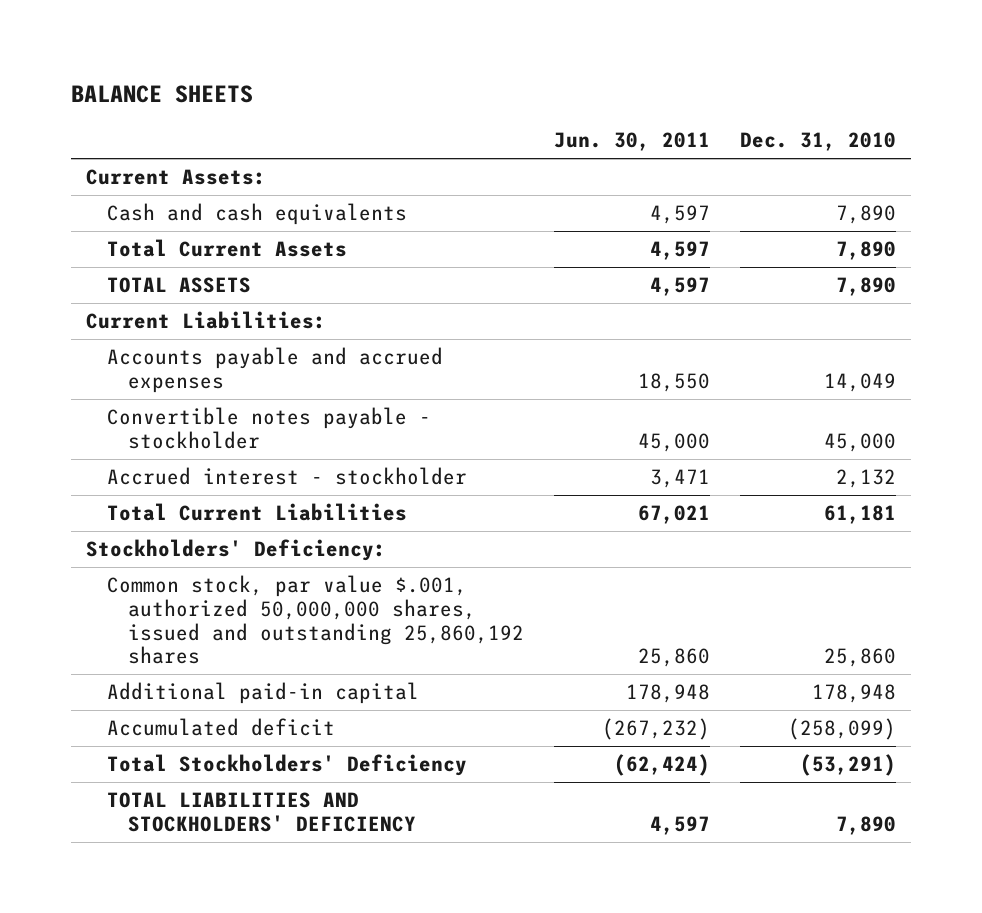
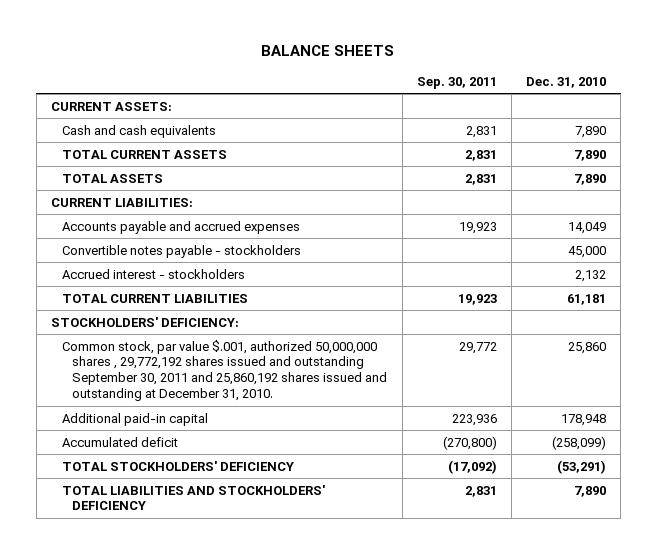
- | Jun. 30, 2011 | Dec. 31, 2010
+ | Sep. 30, 2011 | Dec. 31, 2010
- Current Assets:
+ CURRENT ASSETS:
- Total Current Assets | 4,597 | 7,890
+ TOTAL CURRENT ASSETS | 2,831 | 7,890
- Current Liabilities:
+ CURRENT LIABILITIES:
- Convertible notes payable - stockholder | 45,000 | 45,000
- Accrued interest - stockholder | 3,471 | 2,132
- Total Current Liabilities | 67,021 | 61,181
- Stockholders' Deficiency:
- Common stock, par value $.001, authorized 50,000,000 shares, issued and outstanding 25,860,192 shares | 25,860 | 25,860
+ Convertible notes payable - stockholders | | 45,000
+ Accrued interest - stockholders | | 2,132
+ TOTAL CURRENT LIABILITIES | 19,923 | 61,181
+ STOCKHOLDERS' DEFICIENCY:
+ Common stock, par value $.001, authorized 50,000,000 shares , 29,772,192 shares issued and outstanding September 30, 2011 and 25,860,192 shares issued and outstanding at December 31, 2010. | 29,772 | 25,860
- Total Stockholders' Deficiency | (62,424) | (53,291)
+ TOTAL STOCKHOLDERS' DEFICIENCY | (17,092) | (53,291)

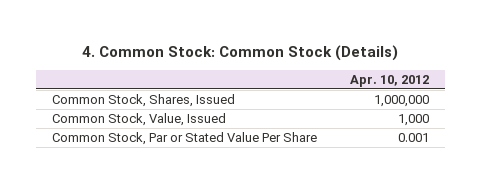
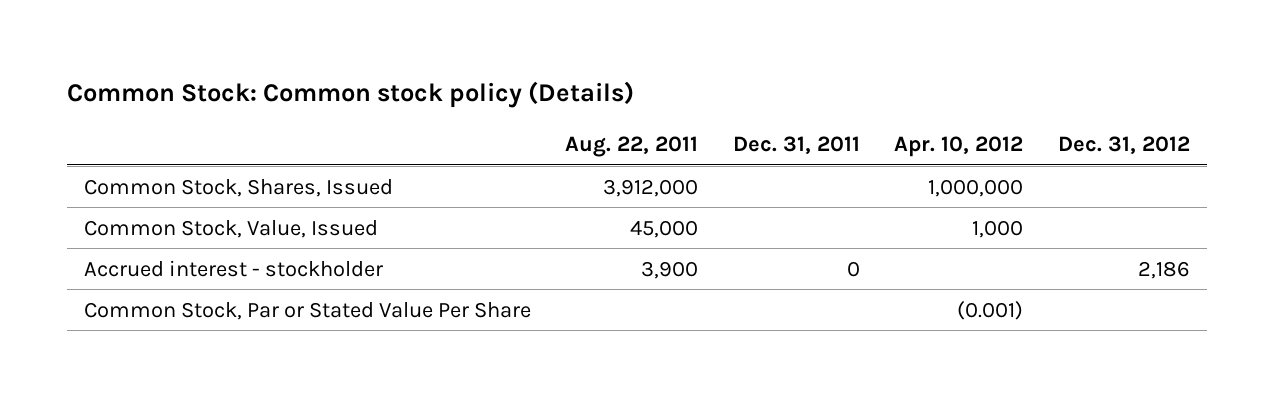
- 4. Common Stock: Common Stock (Details)
+ Common Stock: Common stock policy (Details)
- | Apr. 10, 2012
+ | Aug. 22, 2011 | Dec. 31, 2011 | Apr. 10, 2012 | Dec. 31, 2012
- Common Stock, Par or Stated Value Per Share | 0.001
+ Accrued interest - stockholder | 3,900 | 0 | | 2,186
+ Common Stock, Par or Stated Value Per Share | | | (0.001) |

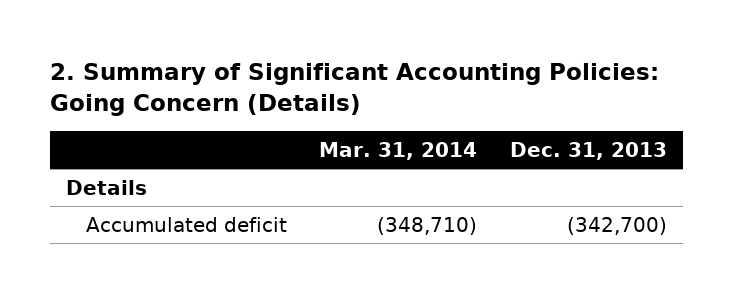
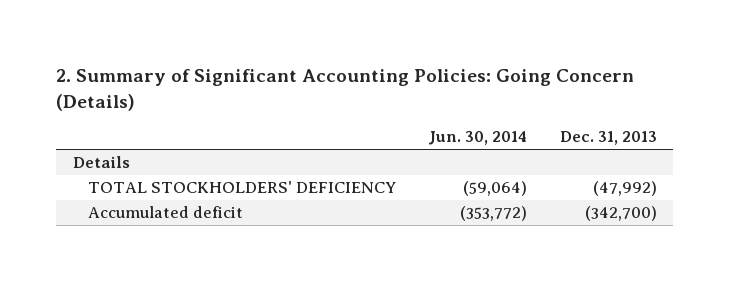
- | Mar. 31, 2014 | Dec. 31, 2013
+ | Jun. 30, 2014 | Dec. 31, 2013
+ TOTAL STOCKHOLDERS' DEFICIENCY | (59,064) | (47,992)

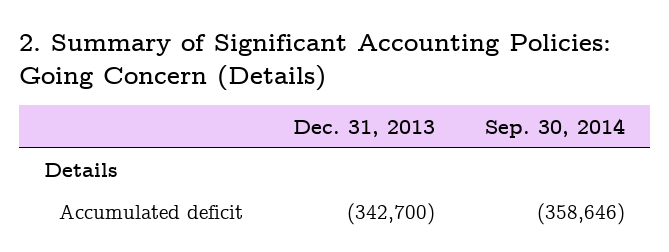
- | Jun. 30, 2014 | Dec. 31, 2013
+ | Dec. 31, 2013 | Sep. 30, 2014
- TOTAL STOCKHOLDERS' DEFICIENCY | (59,064) | (47,992)

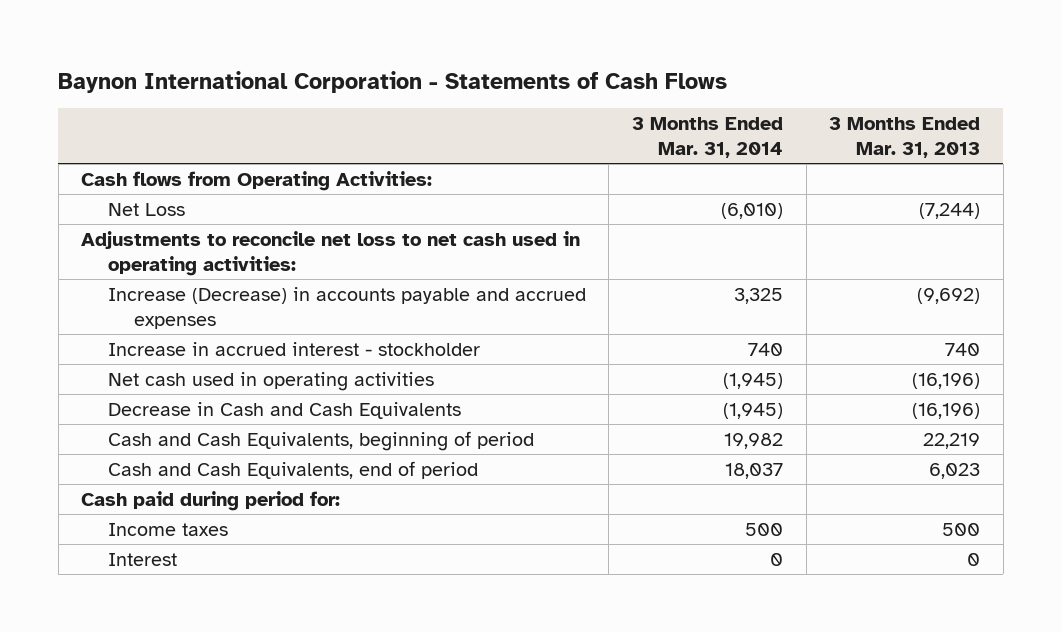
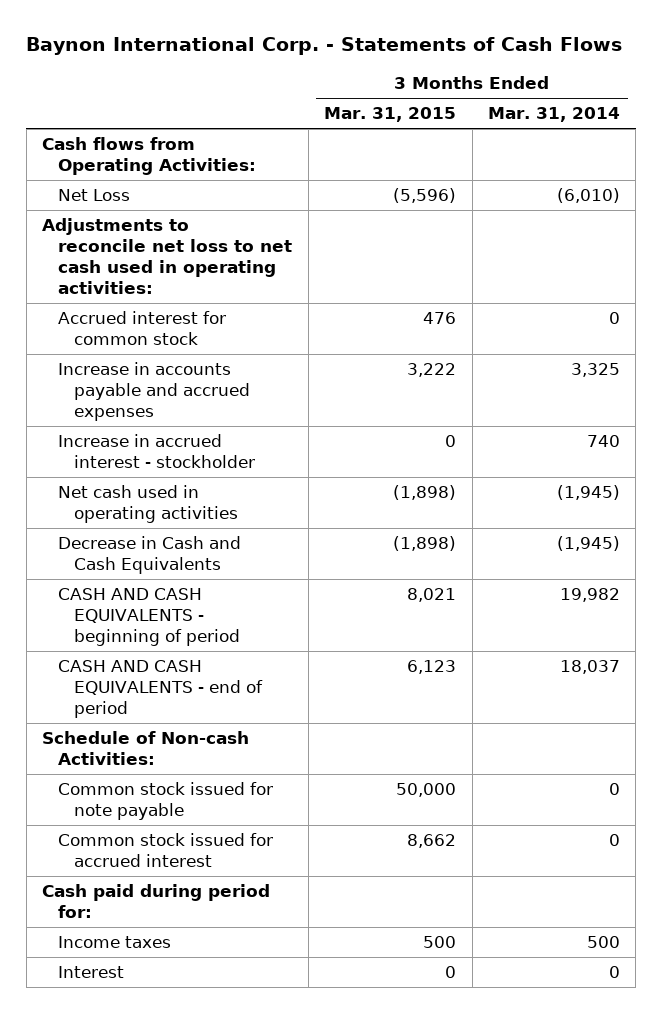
- Baynon International Corporation - Statements of Cash Flows
+ Baynon International Corp. - Statements of Cash Flows
- | 3 Months Ended Mar. 31, 2014 | 3 Months Ended Mar. 31, 2013
+ | 3 Months Ended Mar. 31, 2015 | 3 Months Ended Mar. 31, 2014
- Increase (Decrease) in accounts payable and accrued expenses | 3,325 | (9,692)
+ Accrued interest for common stock | 476 | 0
+ Increase in accounts payable and accrued expenses | 3,222 | 3,325
- Cash and Cash Equivalents, beginning of period | 19,982 | 22,219
- Cash and Cash Equivalents, end of period | 18,037 | 6,023
+ CASH AND CASH EQUIVALENTS - beginning of period | 8,021 | 19,982
+ CASH AND CASH EQUIVALENTS - end of period | 6,123 | 18,037
+ Schedule of Non-cash Activities:
+ Common stock issued for note payable | 50,000 | 0
+ Common stock issued for accrued interest | 8,662 | 0

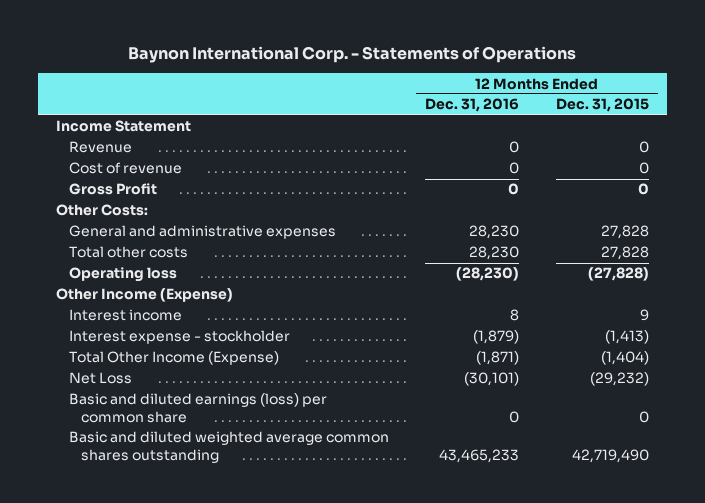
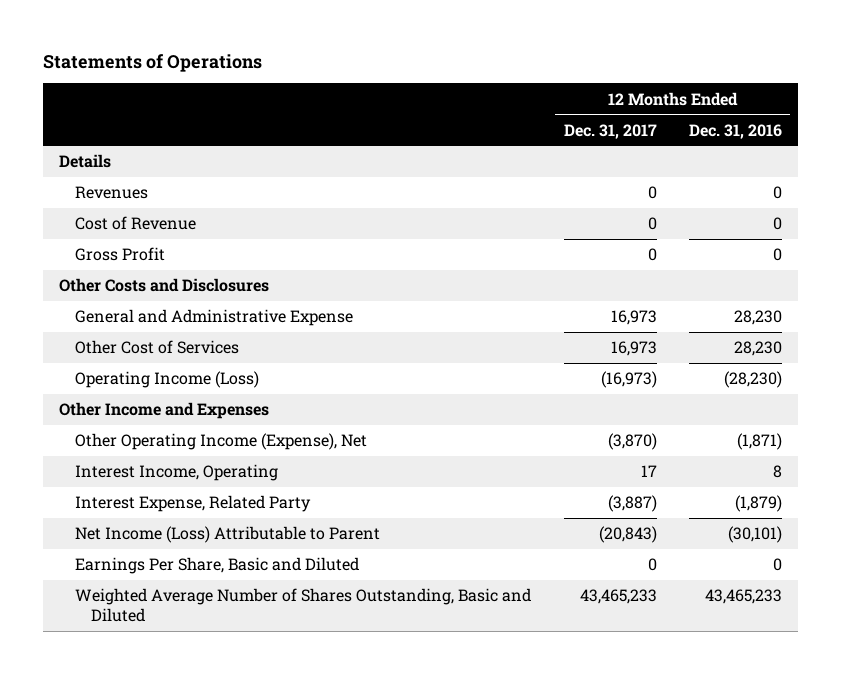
- Baynon International Corp. - Statements of Operations
+ Statements of Operations
- | 12 Months Ended Dec. 31, 2016 | 12 Months Ended Dec. 31, 2015
+ | 12 Months Ended Dec. 31, 2017 | 12 Months Ended Dec. 31, 2016
- Income Statement
- Revenue | 0 | 0
- Cost of revenue | 0 | 0
+ Details
+ Revenues | 0 | 0
+ Cost of Revenue | 0 | 0
- Other Costs:
- General and administrative expenses | 28,230 | 27,828
- Total other costs | 28,230 | 27,828
- Operating loss | (28,230) | (27,828)
- Other Income (Expense)
- Interest income | 8 | 9
- Interest expense - stockholder | (1,879) | (1,413)
- Total Other Income (Expense) | (1,871) | (1,404)
- Net Loss | (30,101) | (29,232)
- Basic and diluted earnings (loss) per common share | 0 | 0
- Basic and diluted weighted average common shares outstanding | 43,465,233 | 42,719,490
+ Other Costs and Disclosures
+ General and Administrative Expense | 16,973 | 28,230
+ Other Cost of Services | 16,973 | 28,230
+ Operating Income (Loss) | (16,973) | (28,230)
+ Other Income and Expenses
+ Other Operating Income (Expense), Net | (3,870) | (1,871)
+ Interest Income, Operating | 17 | 8
+ Interest Expense, Related Party | (3,887) | (1,879)
+ Net Income (Loss) Attributable to Parent | (20,843) | (30,101)
+ Earnings Per Share, Basic and Diluted | 0 | 0
+ Weighted Average Number of Shares Outstanding, Basic and Diluted | 43,465,233 | 43,465,233

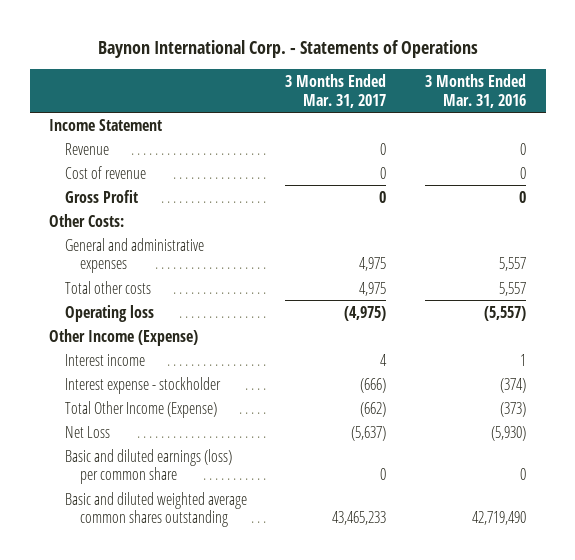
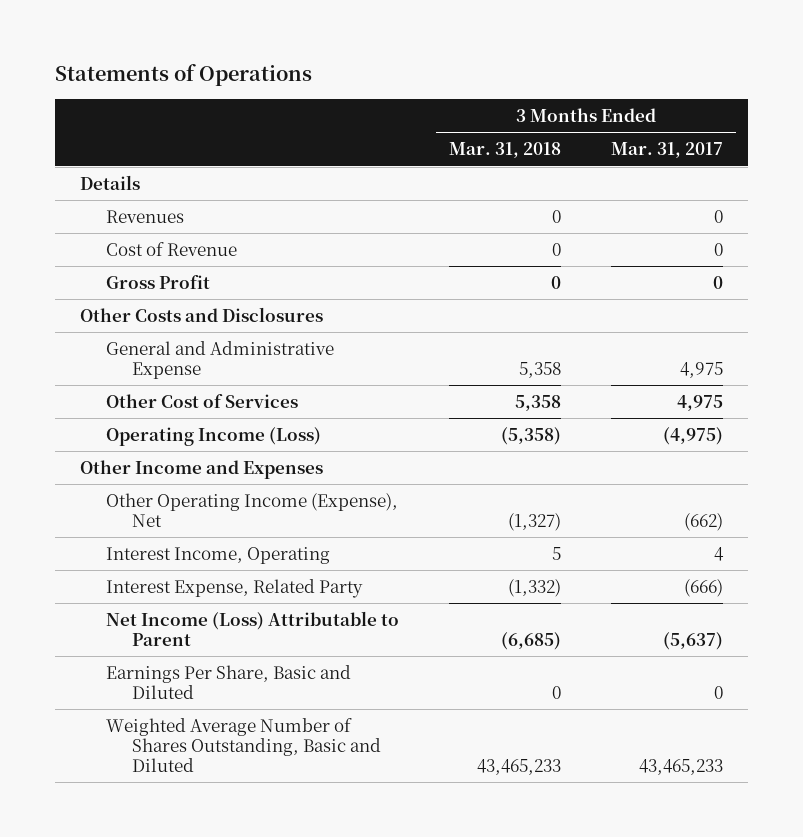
- Baynon International Corp. - Statements of Operations
+ Statements of Operations
- | 3 Months Ended Mar. 31, 2017 | 3 Months Ended Mar. 31, 2016
+ | 3 Months Ended Mar. 31, 2018 | 3 Months Ended Mar. 31, 2017
- Income Statement
- Revenue | 0 | 0
- Cost of revenue | 0 | 0
+ Details
+ Revenues | 0 | 0
+ Cost of Revenue | 0 | 0
- Other Costs:
- General and administrative expenses | 4,975 | 5,557
- Total other costs | 4,975 | 5,557
- Operating loss | (4,975) | (5,557)
- Other Income (Expense)
- Interest income | 4 | 1
- Interest expense - stockholder | (666) | (374)
- Total Other Income (Expense) | (662) | (373)
- Net Loss | (5,637) | (5,930)
- Basic and diluted earnings (loss) per common share | 0 | 0
- Basic and diluted weighted average common shares outstanding | 43,465,233 | 42,719,490
+ Other Costs and Disclosures
+ General and Administrative Expense | 5,358 | 4,975
+ Other Cost of Services | 5,358 | 4,975
+ Operating Income (Loss) | (5,358) | (4,975)
+ Other Income and Expenses
+ Other Operating Income (Expense), Net | (1,327) | (662)
+ Interest Income, Operating | 5 | 4
+ Interest Expense, Related Party | (1,332) | (666)
+ Net Income (Loss) Attributable to Parent | (6,685) | (5,637)
+ Earnings Per Share, Basic and Diluted | 0 | 0
+ Weighted Average Number of Shares Outstanding, Basic and Diluted | 43,465,233 | 43,465,233

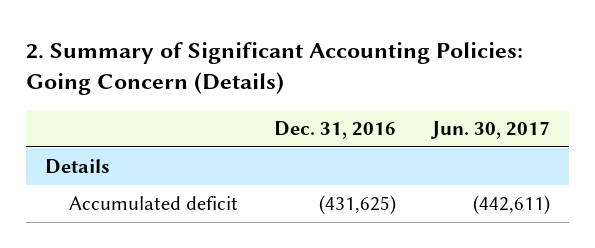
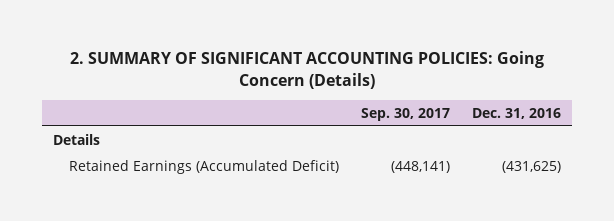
- 2. Summary of Significant Accounting Policies: Going Concern (Details)
+ 2. SUMMARY OF SIGNIFICANT ACCOUNTING POLICIES: Going Concern (Details)
- | Dec. 31, 2016 | Jun. 30, 2017
+ | Sep. 30, 2017 | Dec. 31, 2016
- Accumulated deficit | (431,625) | (442,611)
+ Retained Earnings (Accumulated Deficit) | (448,141) | (431,625)

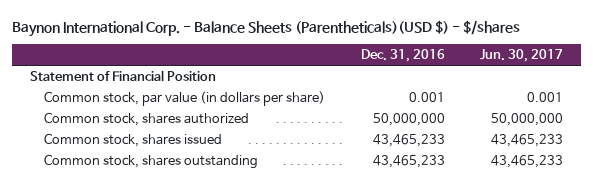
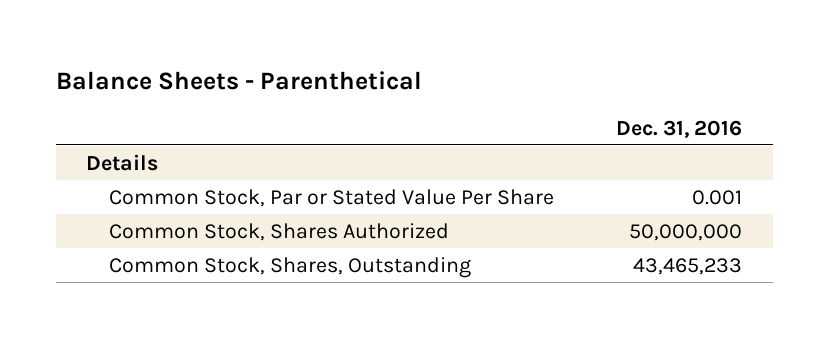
- Baynon International Corp. - Balance Sheets (Parentheticals)(USD $) - $/shares
+ Balance Sheets - Parenthetical
- | Dec. 31, 2016 | Jun. 30, 2017
+ | Dec. 31, 2016
- Statement of Financial Position
- Common stock, par value (in dollars per share) | 0.001 | 0.001
- Common stock, shares authorized | 50,000,000 | 50,000,000
- Common stock, shares issued | 43,465,233 | 43,465,233
- Common stock, shares outstanding | 43,465,233 | 43,465,233
+ Details
+ Common Stock, Par or Stated Value Per Share | 0.001
+ Common Stock, Shares Authorized | 50,000,000
+ Common Stock, Shares, Outstanding | 43,465,233

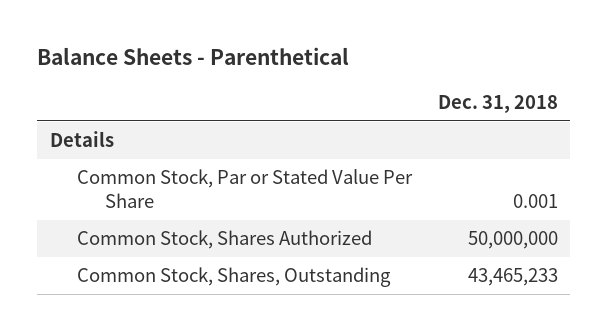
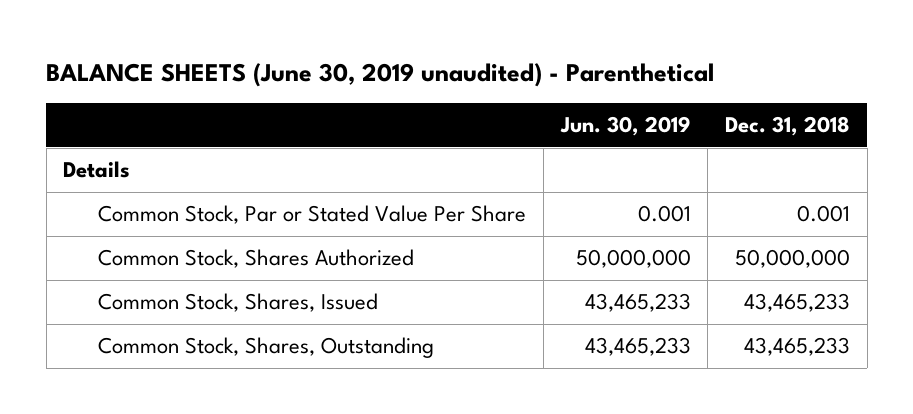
- Balance Sheets - Parenthetical
+ BALANCE SHEETS (June 30, 2019 unaudited) - Parenthetical
- | Dec. 31, 2018
+ | Jun. 30, 2019 | Dec. 31, 2018
+ Common Stock, Shares, Issued | 43,465,233 | 43,465,233

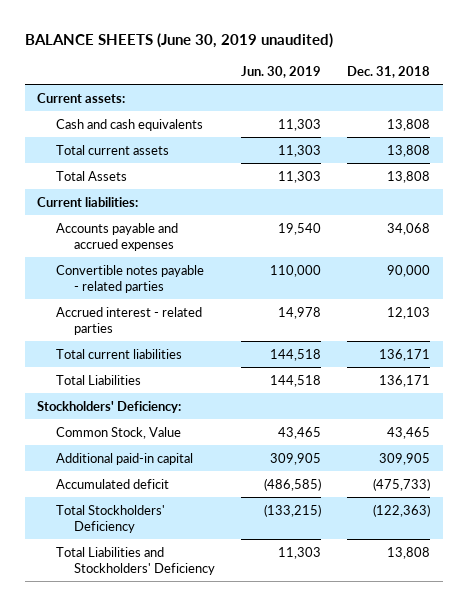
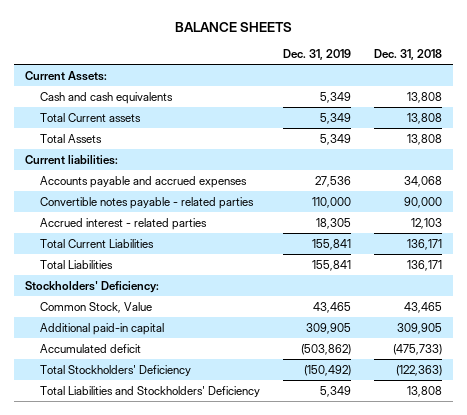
- BALANCE SHEETS (June 30, 2019 unaudited)
+ BALANCE SHEETS
- | Jun. 30, 2019 | Dec. 31, 2018
+ | Dec. 31, 2019 | Dec. 31, 2018
- Current assets:
+ Current Assets:
- Total current assets | 11,303 | 13,808
+ Total Current assets | 5,349 | 13,808
- Total current liabilities | 144,518 | 136,171
+ Total Current Liabilities | 155,841 | 136,171

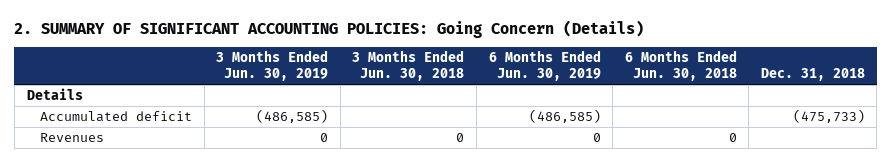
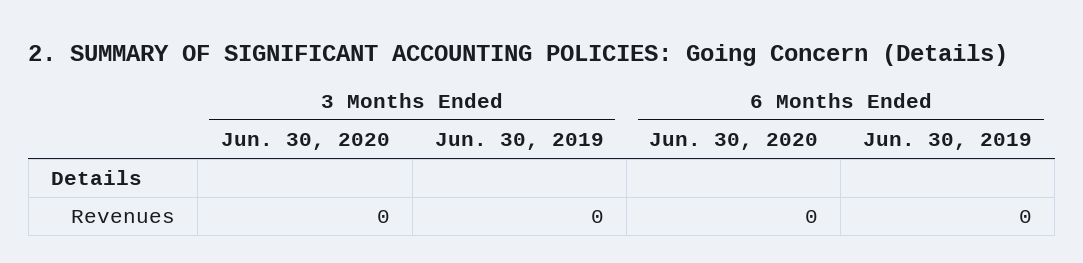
- | 3 Months Ended Jun. 30, 2019 | 3 Months Ended Jun. 30, 2018 | 6 Months Ended Jun. 30, 2019 | 6 Months Ended Jun. 30, 2018 | Dec. 31, 2018
+ | 3 Months Ended Jun. 30, 2020 | 3 Months Ended Jun. 30, 2019 | 6 Months Ended Jun. 30, 2020 | 6 Months Ended Jun. 30, 2019
- Accumulated deficit | (486,585) | | (486,585) | | (475,733)

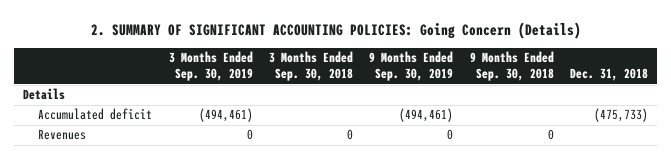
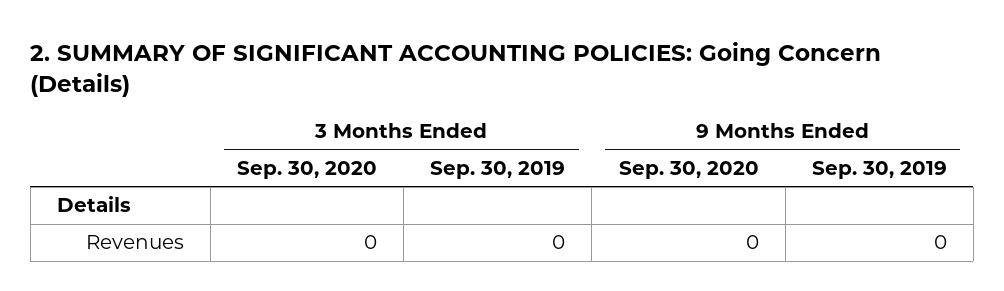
- | 3 Months Ended Sep. 30, 2019 | 3 Months Ended Sep. 30, 2018 | 9 Months Ended Sep. 30, 2019 | 9 Months Ended Sep. 30, 2018 | Dec. 31, 2018
+ | 3 Months Ended Sep. 30, 2020 | 3 Months Ended Sep. 30, 2019 | 9 Months Ended Sep. 30, 2020 | 9 Months Ended Sep. 30, 2019
- Accumulated deficit | (494,461) | | (494,461) | | (475,733)

